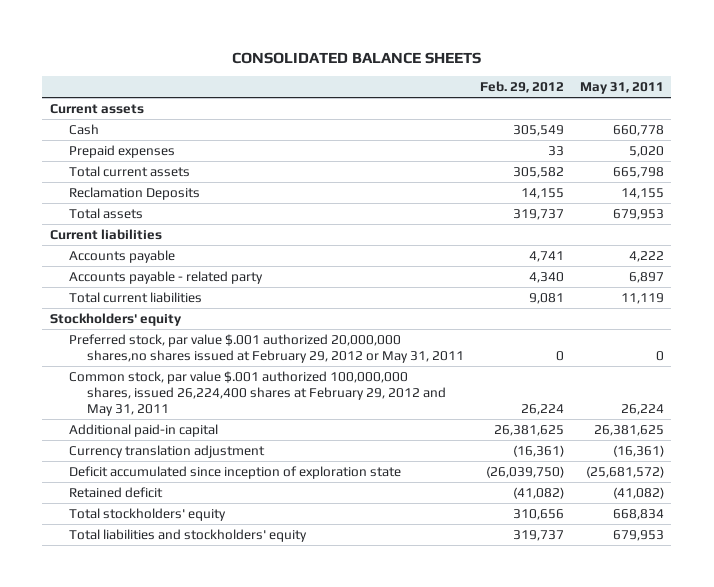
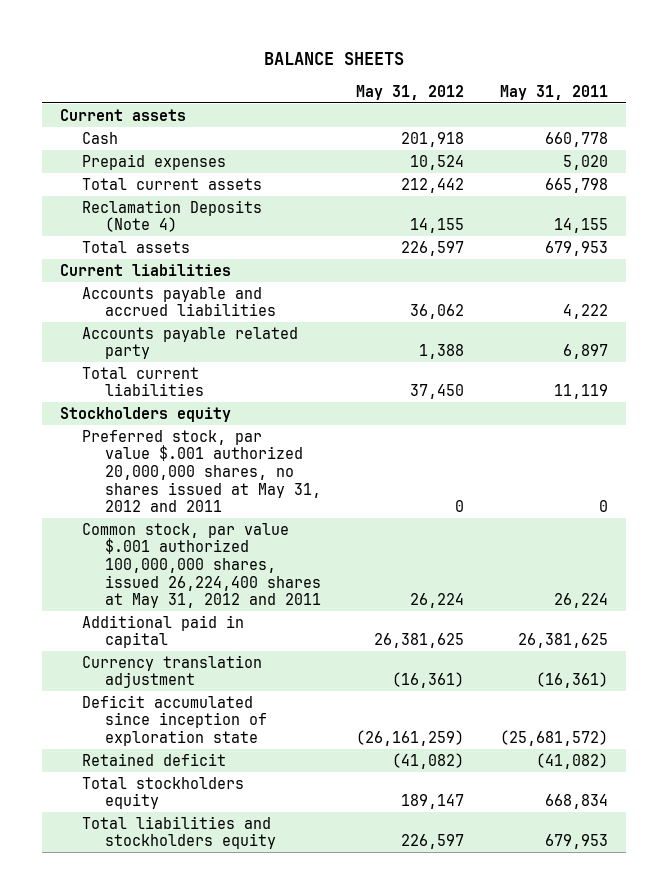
- CONSOLIDATED BALANCE SHEETS
+ BALANCE SHEETS
- | Feb. 29, 2012 | May 31, 2011
+ | May 31, 2012 | May 31, 2011
- Reclamation Deposits | 14,155 | 14,155
+ Reclamation Deposits (Note 4) | 14,155 | 14,155
- Accounts payable | 4,741 | 4,222
- Accounts payable - related party | 4,340 | 6,897
+ Accounts payable and accrued liabilities | 36,062 | 4,222
+ Accounts payable related party | 1,388 | 6,897
- Stockholders' equity
- Preferred stock, par value $.001 authorized 20,000,000 shares,no shares issued at February 29, 2012 or May 31, 2011 | 0 | 0
- Common stock, par value $.001 authorized 100,000,000 shares, issued 26,224,400 shares at February 29, 2012 and May 31, 2011 | 26,224 | 26,224
- Additional paid-in capital | 26,381,625 | 26,381,625
+ Stockholders equity
+ Preferred stock, par value $.001 authorized 20,000,000 shares, no shares issued at May 31, 2012 and 2011 | 0 | 0
+ Common stock, par value $.001 authorized 100,000,000 shares, issued 26,224,400 shares at May 31, 2012 and 2011 | 26,224 | 26,224
+ Additional paid in capital | 26,381,625 | 26,381,625
- Total stockholders' equity | 310,656 | 668,834
- Total liabilities and stockholders' equity | 319,737 | 679,953
+ Total stockholders equity | 189,147 | 668,834
+ Total liabilities and stockholders equity | 226,597 | 679,953

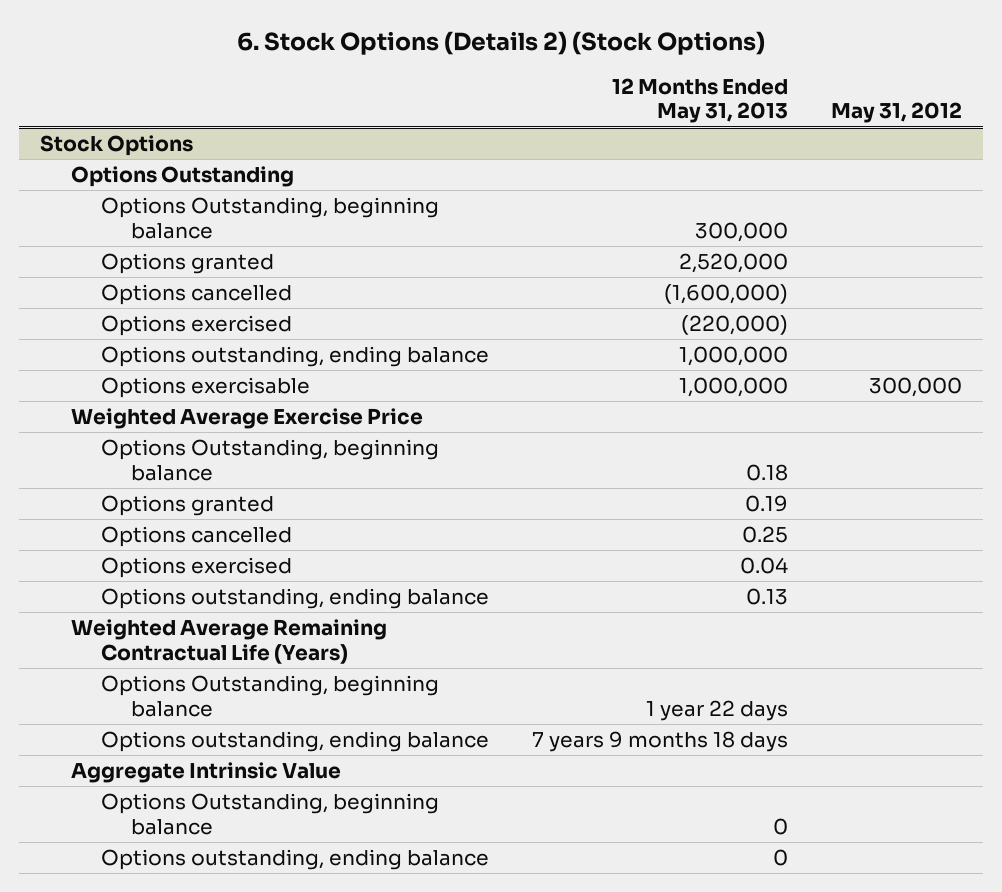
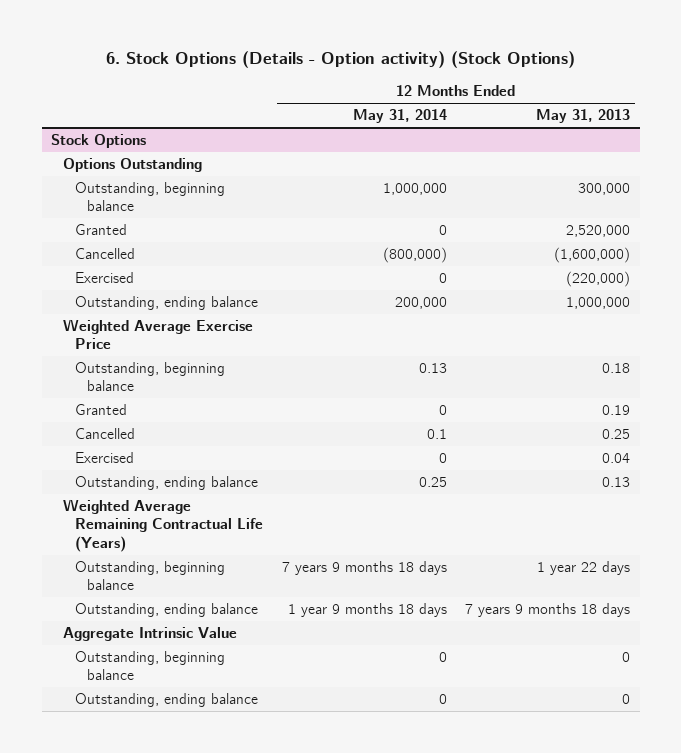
- 6. Stock Options (Details 2) (Stock Options)
+ 6. Stock Options (Details - Option activity) (Stock Options)
- | 12 Months Ended May 31, 2013 | May 31, 2012
+ | 12 Months Ended May 31, 2014 | 12 Months Ended May 31, 2013
@ Stock Options
- Options Outstanding, beginning balance | 300,000 |
- Options granted | 2,520,000 |
- Options cancelled | (1,600,000) |
- Options exercised | (220,000) |
- Options outstanding, ending balance | 1,000,000 |
- Options exercisable | 1,000,000 | 300,000
+ Outstanding, beginning balance | 1,000,000 | 300,000
+ Granted | 0 | 2,520,000
+ Cancelled | (800,000) | (1,600,000)
+ Exercised | 0 | (220,000)
+ Outstanding, ending balance | 200,000 | 1,000,000
- Options Outstanding, beginning balance | 0.18 |
- Options granted | 0.19 |
- Options cancelled | 0.25 |
- Options exercised | 0.04 |
- Options outstanding, ending balance | 0.13 |
+ Outstanding, beginning balance | 0.13 | 0.18
+ Granted | 0 | 0.19
+ Cancelled | 0.1 | 0.25
+ Exercised | 0 | 0.04
+ Outstanding, ending balance | 0.25 | 0.13
- Options Outstanding, beginning balance | 1 year 22 days |
- Options outstanding, ending balance | 7 years 9 months 18 days |
+ Outstanding, beginning balance | 7 years 9 months 18 days | 1 year 22 days
+ Outstanding, ending balance | 1 year 9 months 18 days | 7 years 9 months 18 days
- Options Outstanding, beginning balance | 0 |
- Options outstanding, ending balance | 0 |
+ Outstanding, beginning balance | 0 | 0
+ Outstanding, ending balance | 0 | 0

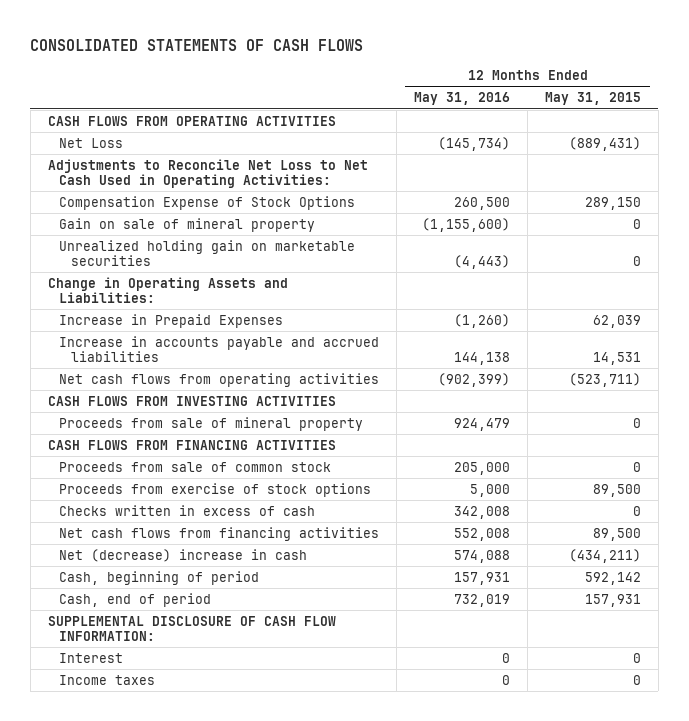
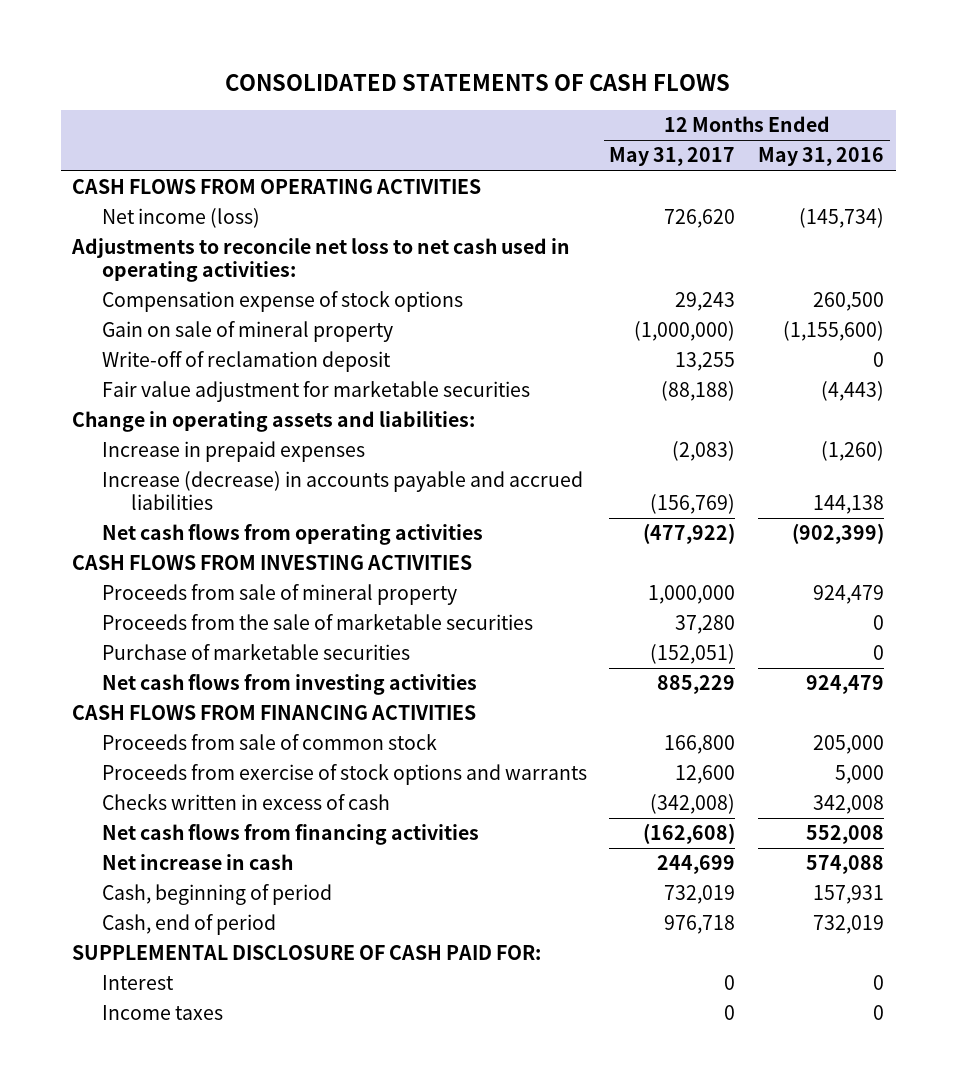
- | 12 Months Ended May 31, 2016 | 12 Months Ended May 31, 2015
+ | 12 Months Ended May 31, 2017 | 12 Months Ended May 31, 2016
- Net Loss | (145,734) | (889,431)
- Adjustments to Reconcile Net Loss to Net Cash Used in Operating Activities:
- Compensation Expense of Stock Options | 260,500 | 289,150
+ Net income (loss) | 726,620 | (145,734)
+ Adjustments to reconcile net loss to net cash used in operating activities:
+ Compensation expense of stock options | 29,243 | 260,500
- Unrealized holding gain on marketable securities | (4,443) | 0
- Change in Operating Assets and Liabilities:
- Increase in Prepaid Expenses | (1,260) | 62,039
- Increase in accounts payable and accrued liabilities | 144,138 | 14,531
+ Write-off of reclamation deposit | 13,255 | 0
+ Fair value adjustment for marketable securities | (88,188) | (4,443)
+ Change in operating assets and liabilities:
+ Increase in prepaid expenses | (2,083) | (1,260)
+ Increase (decrease) in accounts payable and accrued liabilities | (156,769) | 144,138
+ Proceeds from the sale of marketable securities | 37,280 | 0
+ Purchase of marketable securities | (152,051) | 0
+ Net cash flows from investing activities | 885,229 | 924,479
- Proceeds from exercise of stock options | 5,000 | 89,500
+ Proceeds from exercise of stock options and warrants | 12,600 | 5,000
- Net (decrease) increase in cash | 574,088 | (434,211)
+ Net increase in cash | 244,699 | 574,088
- SUPPLEMENTAL DISCLOSURE OF CASH FLOW INFORMATION:
+ SUPPLEMENTAL DISCLOSURE OF CASH PAID FOR:

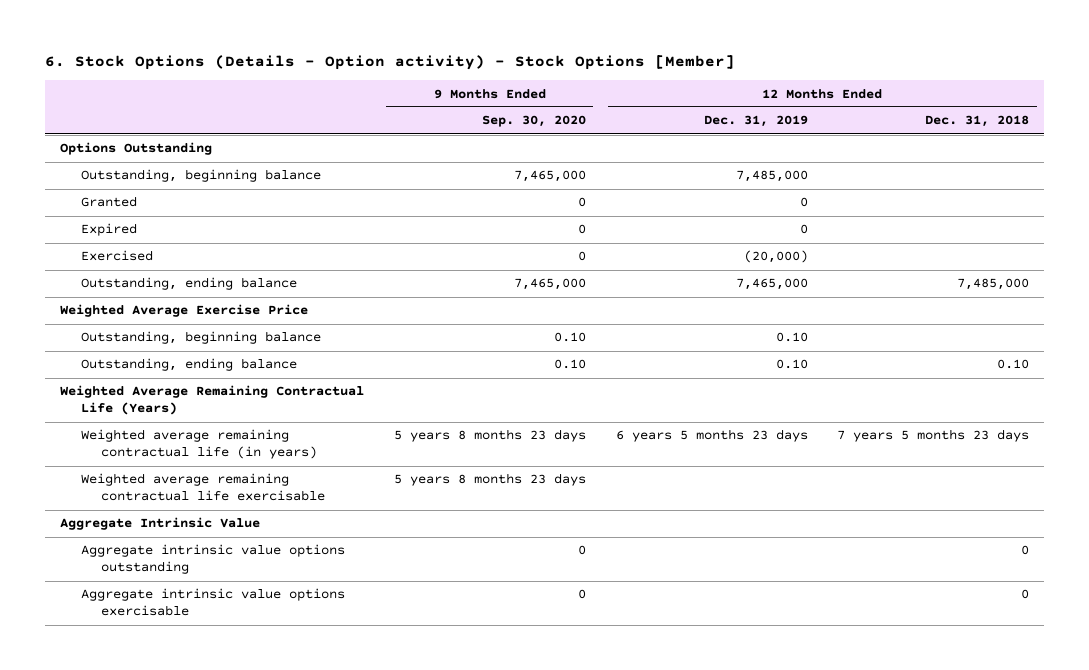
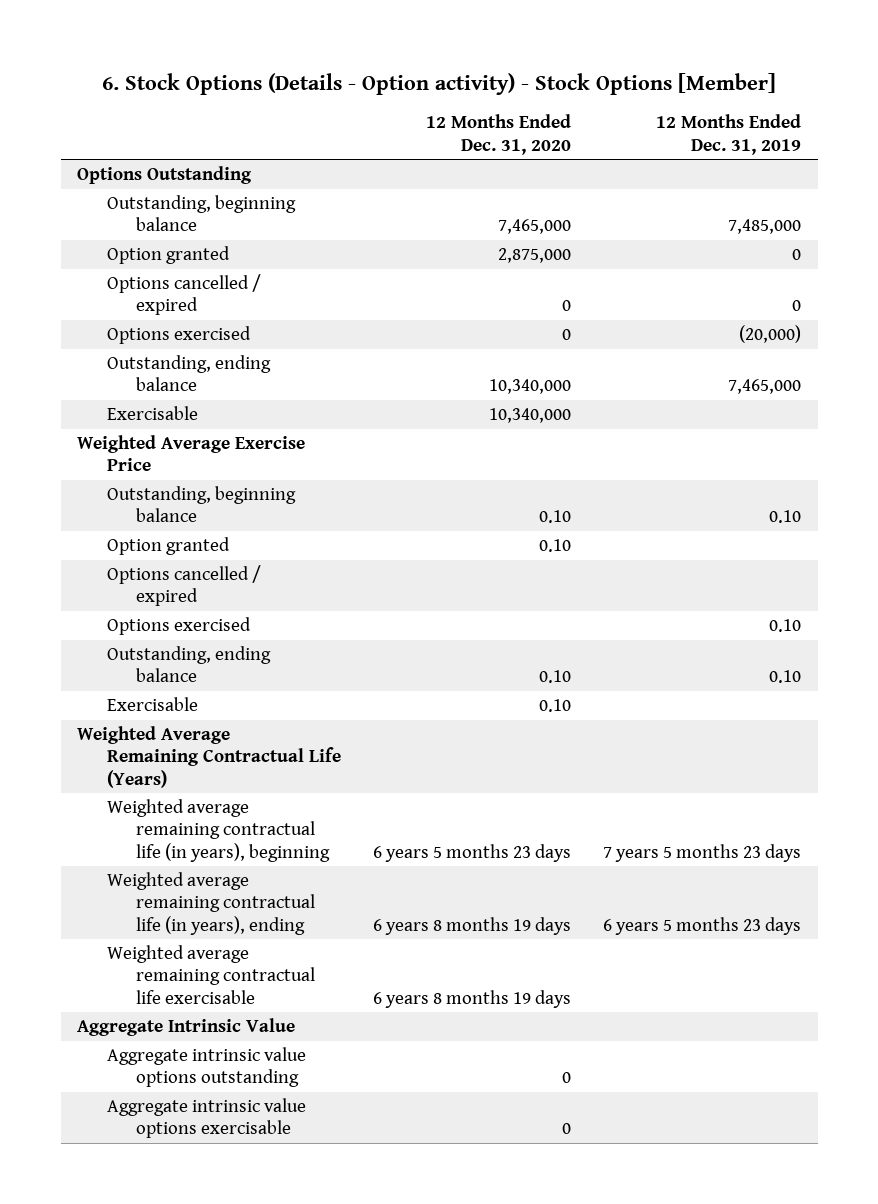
- | 9 Months Ended Sep. 30, 2020 | 12 Months Ended Dec. 31, 2019 | 12 Months Ended Dec. 31, 2018
+ | 12 Months Ended Dec. 31, 2020 | 12 Months Ended Dec. 31, 2019
- Granted | 0 | 0 |
- Expired | 0 | 0 |
- Exercised | 0 | (20,000) |
+ Option granted | 2,875,000 | 0
+ Options cancelled / expired | 0 | 0
+ Options exercised | 0 | (20,000)
+ Exercisable | 10,340,000 |
+ Option granted | 0.10 |
+ Options cancelled / expired
+ Options exercised | | 0.10
+ Exercisable | 0.10 |
- Weighted average remaining contractual life (in years) | 5 years 8 months 23 days | 6 years 5 months 23 days | 7 years 5 months 23 days
+ Weighted average remaining contractual life (in years), beginning | 6 years 5 months 23 days | 7 years 5 months 23 days
+ Weighted average remaining contractual life (in years), ending | 6 years 8 months 19 days | 6 years 5 months 23 days

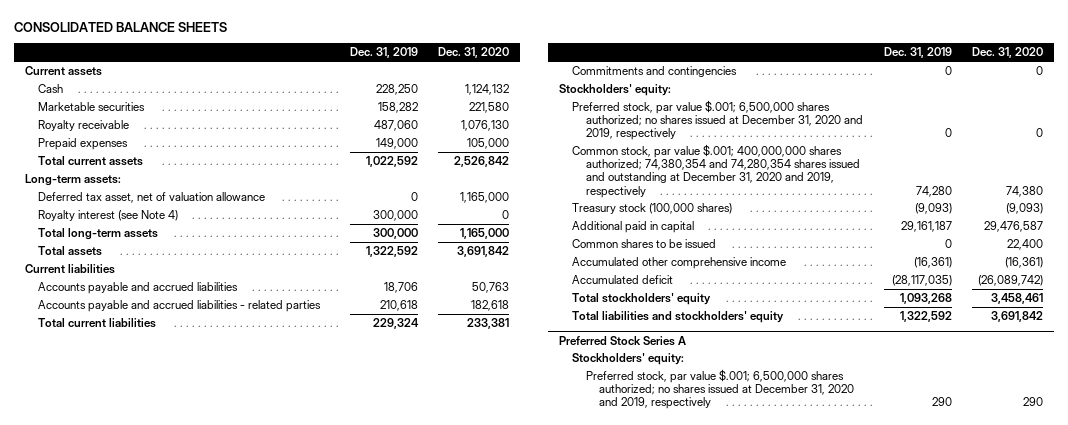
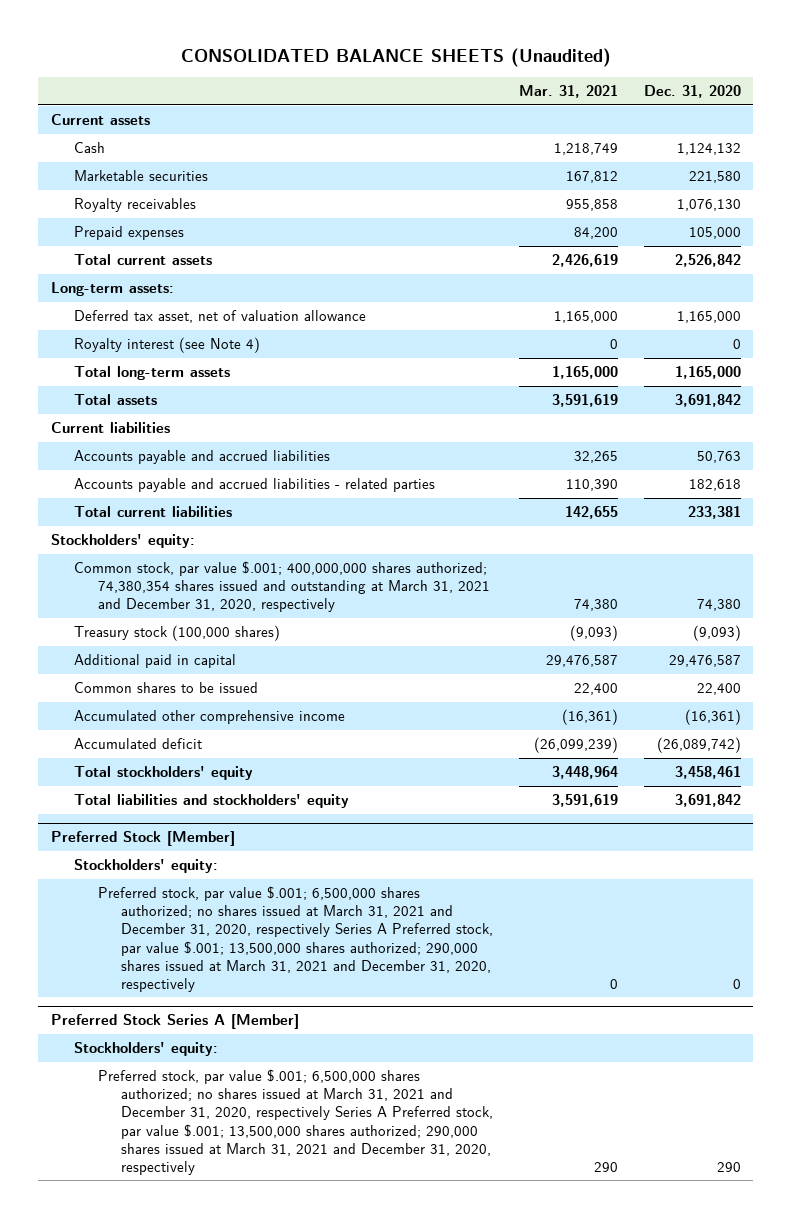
- CONSOLIDATED BALANCE SHEETS
+ CONSOLIDATED BALANCE SHEETS (Unaudited)
- | Dec. 31, 2019 | Dec. 31, 2020
+ | Mar. 31, 2021 | Dec. 31, 2020
- Royalty receivable | 487,060 | 1,076,130
+ Royalty receivables | 955,858 | 1,076,130
- Commitments and contingencies | 0 | 0
- Preferred stock, par value $.001; 6,500,000 shares authorized; no shares issued at December 31, 2020 and 2019, respectively | 0 | 0
- Common stock, par value $.001; 400,000,000 shares authorized; 74,380,354 and 74,280,354 shares issued and outstanding at December 31, 2020 and 2019, respectively | 74,280 | 74,380
+ Common stock, par value $.001; 400,000,000 shares authorized; 74,380,354 shares issued and outstanding at March 31, 2021 and December 31, 2020, respectively | 74,380 | 74,380
- Preferred Stock Series A
+ Preferred Stock [Member]
- Preferred stock, par value $.001; 6,500,000 shares authorized; no shares issued at December 31, 2020 and 2019, respectively | 290 | 290
+ Preferred stock, par value $.001; 6,500,000 shares authorized; no shares issued at March 31, 2021 and December 31, 2020, respectively Series A Preferred stock, par value $.001; 13,500,000 shares authorized; 290,000 shares issued at March 31, 2021 and December 31, 2020, respectively | 0 | 0
+ Preferred Stock Series A [Member]
+ Stockholders' equity:
+ Preferred stock, par value $.001; 6,500,000 shares authorized; no shares issued at March 31, 2021 and December 31, 2020, respectively Series A Preferred stock, par value $.001; 13,500,000 shares authorized; 290,000 shares issued at March 31, 2021 and December 31, 2020, respectively | 290 | 290

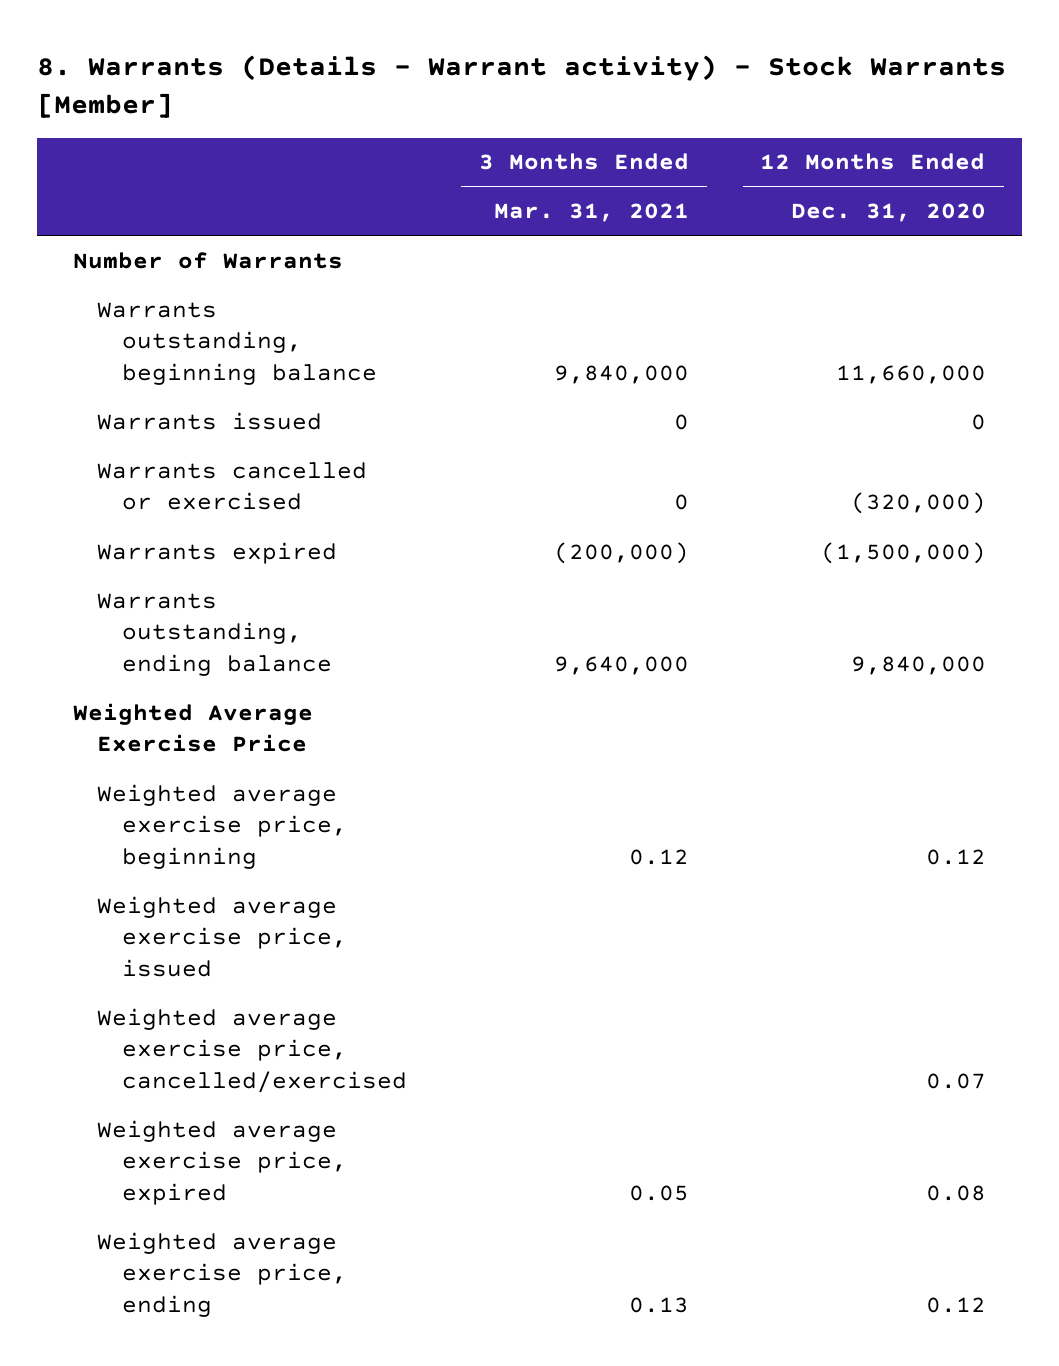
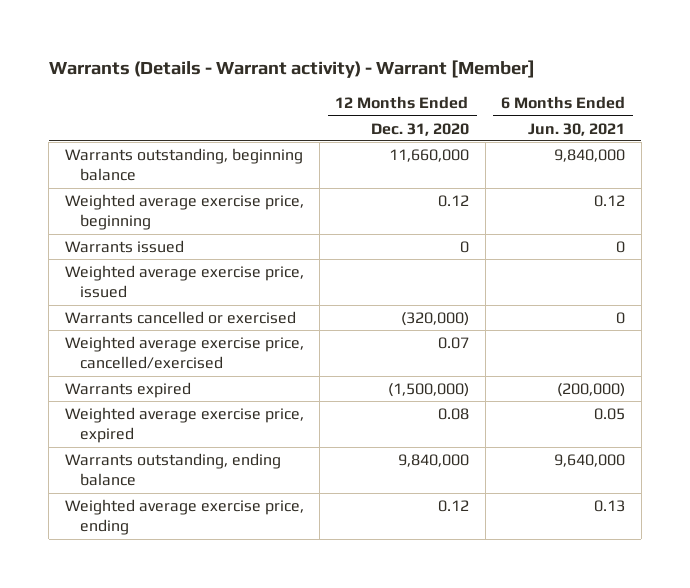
- 8. Warrants (Details - Warrant activity) - Stock Warrants [Member]
+ Warrants (Details - Warrant activity) - Warrant [Member]
- | 3 Months Ended Mar. 31, 2021 | 12 Months Ended Dec. 31, 2020
+ | 12 Months Ended Dec. 31, 2020 | 6 Months Ended Jun. 30, 2021
- Number of Warrants
- Weighted Average Exercise Price
moved down: Warrants issued | 0 | 0
moved down: Warrants cancelled or exercised | (320,000) | 0
moved down: Warrants expired | (1,500,000) | (200,000)
moved down: Warrants outstanding, ending balance | 9,840,000 | 9,640,000

